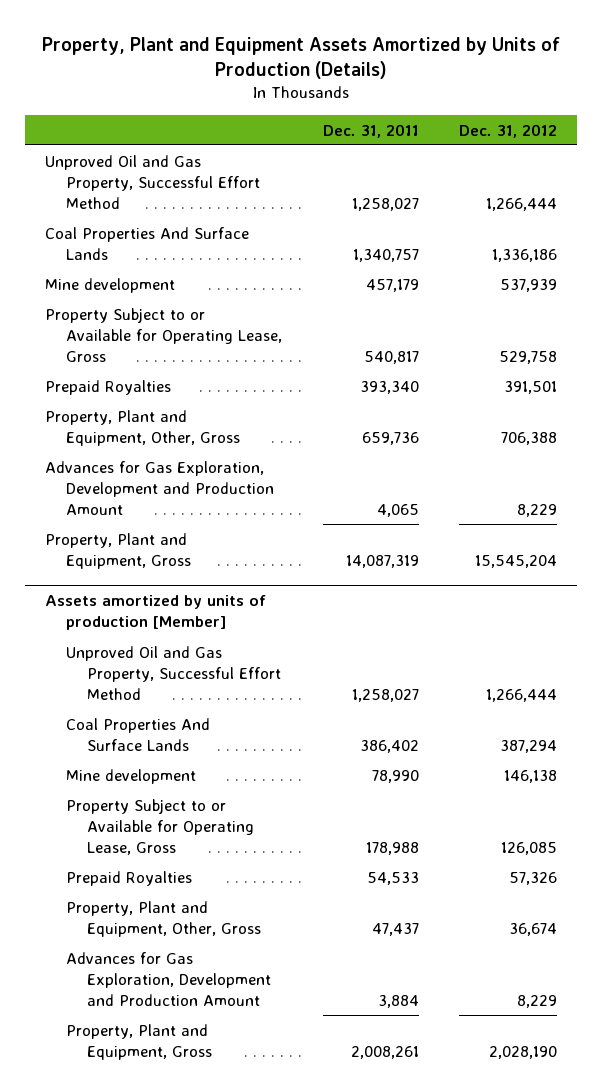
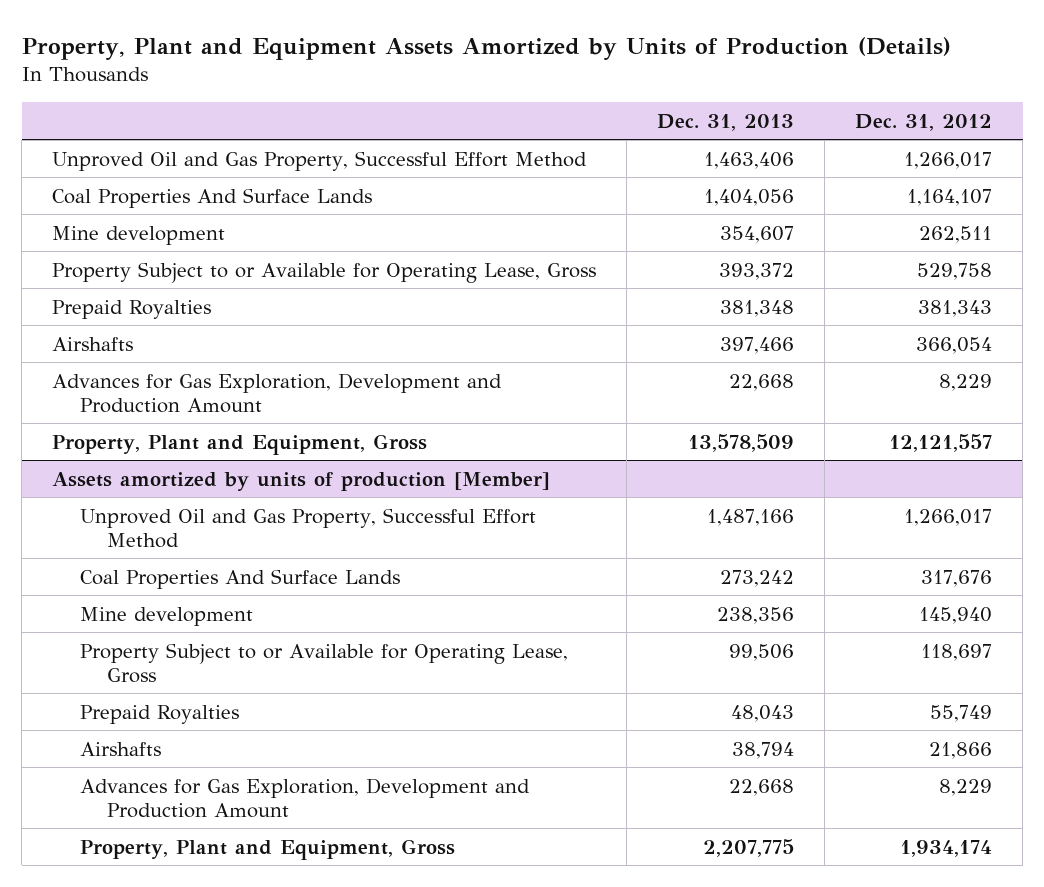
- | Dec. 31, 2011 | Dec. 31, 2012
+ | Dec. 31, 2013 | Dec. 31, 2012
- Unproved Oil and Gas Property, Successful Effort Method | 1,258,027 | 1,266,444
- Coal Properties And Surface Lands | 1,340,757 | 1,336,186
- Mine development | 457,179 | 537,939
+ Unproved Oil and Gas Property, Successful Effort Method | 1,463,406 | 1,266,017
+ Coal Properties And Surface Lands | 1,404,056 | 1,164,107
+ Mine development | 354,607 | 262,511
- Prepaid Royalties | 393,340 | 391,501
- Property, Plant and Equipment, Other, Gross | 659,736 | 706,388
+ Prepaid Royalties | 381,348 | 381,343
+ Airshafts | 397,466 | 366,054
- Property, Plant and Equipment, Gross | 14,087,319 | 15,545,204
+ Property, Plant and Equipment, Gross | 13,578,509 | 12,121,557
@ Assets amortized by units of production [Member]
- Unproved Oil and Gas Property, Successful Effort Method | 1,258,027 | 1,266,444
- Coal Properties And Surface Lands | 386,402 | 387,294
- Mine development | 78,990 | 146,138
- Property Subject to or Available for Operating Lease, Gross | 178,988 | 126,085
- Prepaid Royalties | 54,533 | 57,326
- Property, Plant and Equipment, Other, Gross | 47,437 | 36,674
+ Unproved Oil and Gas Property, Successful Effort Method | 1,487,166 | 1,266,017
+ Coal Properties And Surface Lands | 273,242 | 317,676
+ Mine development | 238,356 | 145,940
+ Property Subject to or Available for Operating Lease, Gross | 99,506 | 118,697
+ Prepaid Royalties | 48,043 | 55,749
+ Airshafts | 38,794 | 21,866
- Property, Plant and Equipment, Gross | 2,008,261 | 2,028,190
+ Property, Plant and Equipment, Gross | 2,207,775 | 1,934,174

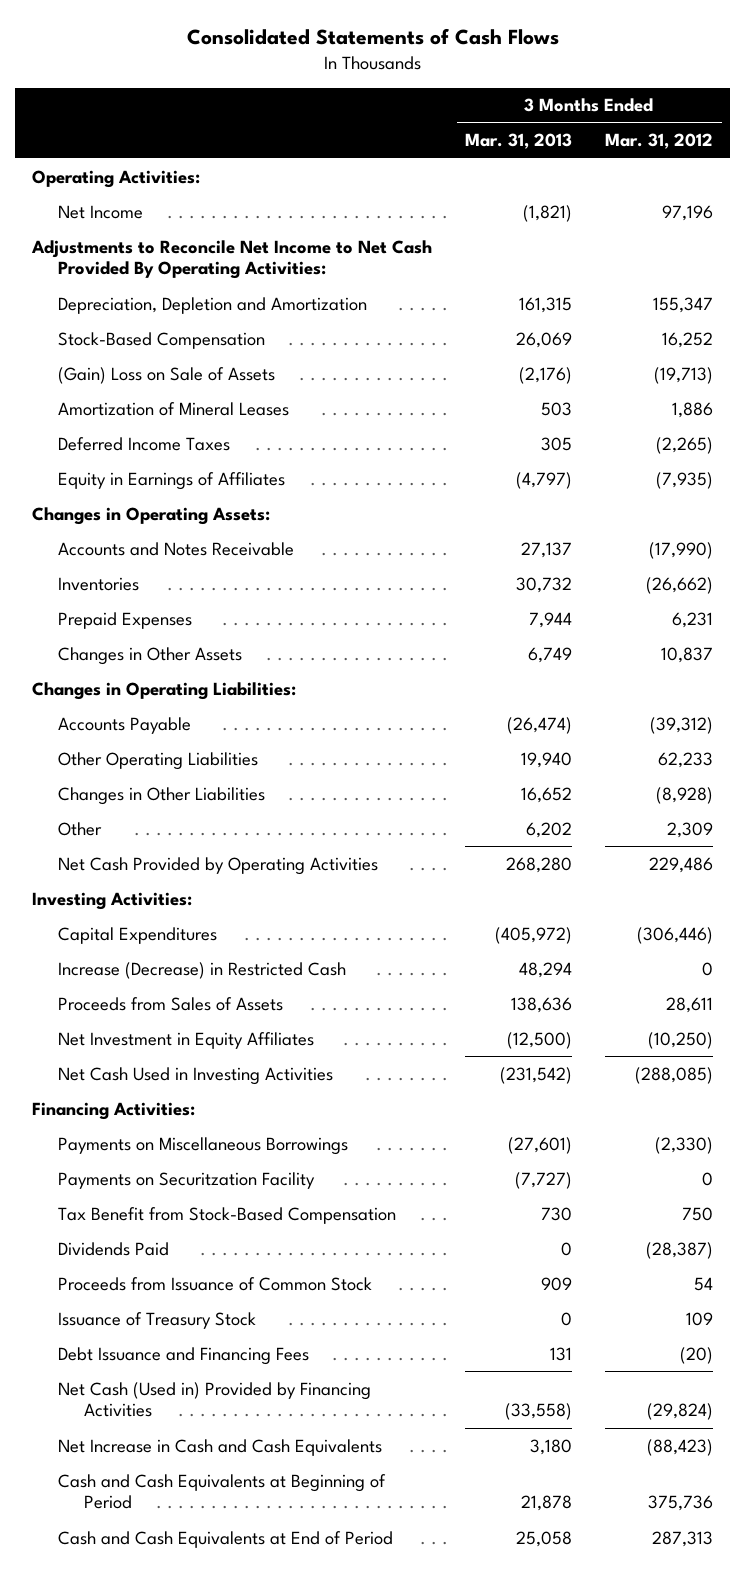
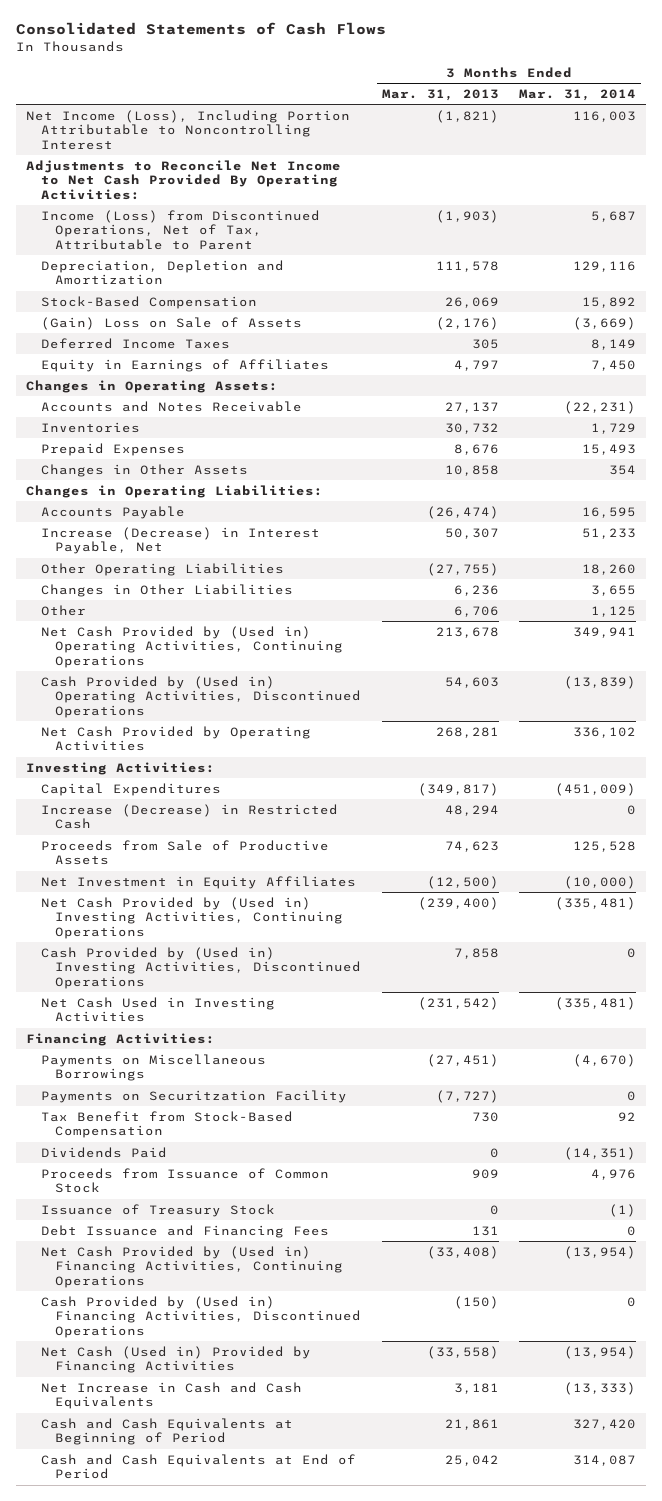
- | 3 Months Ended Mar. 31, 2013 | 3 Months Ended Mar. 31, 2012
+ | 3 Months Ended Mar. 31, 2013 | 3 Months Ended Mar. 31, 2014
- Operating Activities:
- Net Income | (1,821) | 97,196
+ Net Income (Loss), Including Portion Attributable to Noncontrolling Interest | (1,821) | 116,003
- Depreciation, Depletion and Amortization | 161,315 | 155,347
+ Income (Loss) from Discontinued Operations, Net of Tax, Attributable to Parent | (1,903) | 5,687
+ Depreciation, Depletion and Amortization | 111,578 | 129,116
- Amortization of Mineral Leases | 503 | 1,886
- Equity in Earnings of Affiliates | (4,797) | (7,935)
+ Equity in Earnings of Affiliates | 4,797 | 7,450
- Prepaid Expenses | 7,944 | 6,231
- Changes in Other Assets | 6,749 | 10,837
+ Prepaid Expenses | 8,676 | 15,493
+ Changes in Other Assets | 10,858 | 354
- Other Operating Liabilities | 19,940 | 62,233
- Changes in Other Liabilities | 16,652 | (8,928)
- Other | 6,202 | 2,309
- Net Cash Provided by Operating Activities | 268,280 | 229,486
+ Increase (Decrease) in Interest Payable, Net | 50,307 | 51,233
+ Other Operating Liabilities | (27,755) | 18,260
+ Changes in Other Liabilities | 6,236 | 3,655
+ Other | 6,706 | 1,125
+ Net Cash Provided by (Used in) Operating Activities, Continuing Operations | 213,678 | 349,941
+ Cash Provided by (Used in) Operating Activities, Discontinued Operations | 54,603 | (13,839)
+ Net Cash Provided by Operating Activities | 268,281 | 336,102
- Capital Expenditures | (405,972) | (306,446)
+ Capital Expenditures | (349,817) | (451,009)
- Proceeds from Sales of Assets | 138,636 | 28,611
+ Proceeds from Sale of Productive Assets | 74,623 | 125,528
+ Net Cash Provided by (Used in) Investing Activities, Continuing Operations | (239,400) | (335,481)
+ Cash Provided by (Used in) Investing Activities, Discontinued Operations | 7,858 | 0
- Payments on Miscellaneous Borrowings | (27,601) | (2,330)
+ Payments on Miscellaneous Borrowings | (27,451) | (4,670)
+ Net Cash Provided by (Used in) Financing Activities, Continuing Operations | (33,408) | (13,954)
+ Cash Provided by (Used in) Financing Activities, Discontinued Operations | (150) | 0
- Net Increase in Cash and Cash Equivalents | 3,180 | (88,423)
- Cash and Cash Equivalents at Beginning of Period | 21,878 | 375,736
- Cash and Cash Equivalents at End of Period | 25,058 | 287,313
+ Net Increase in Cash and Cash Equivalents | 3,181 | (13,333)
+ Cash and Cash Equivalents at Beginning of Period | 21,861 | 327,420
+ Cash and Cash Equivalents at End of Period | 25,042 | 314,087

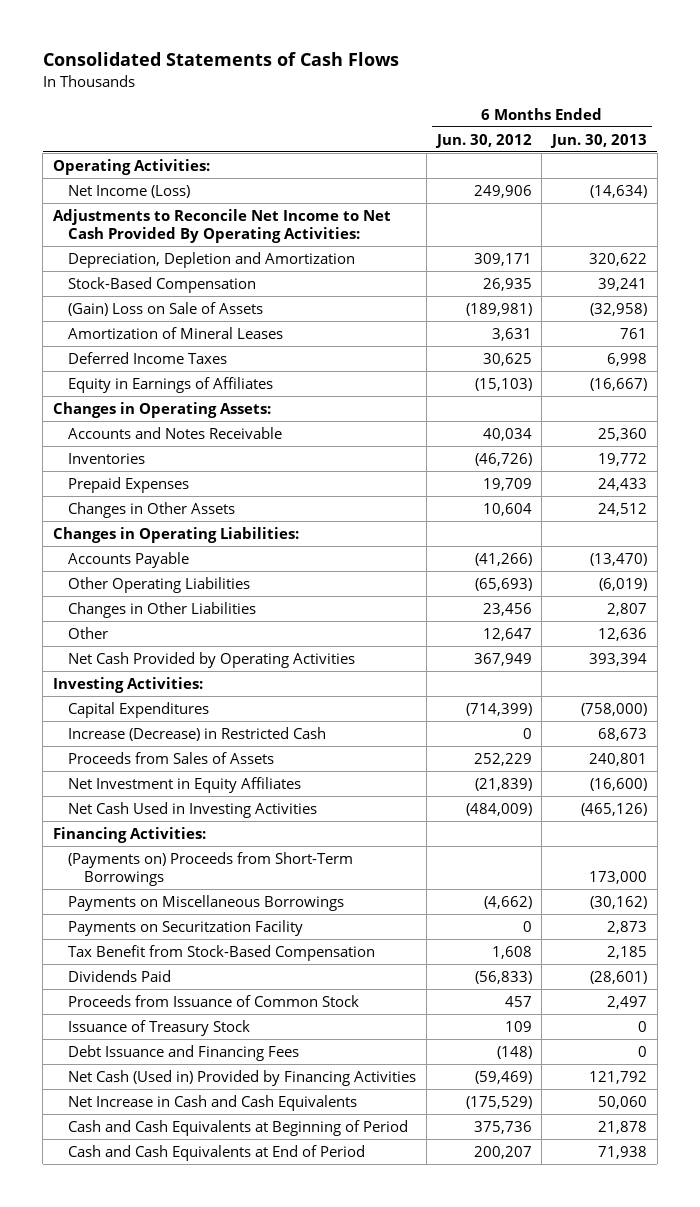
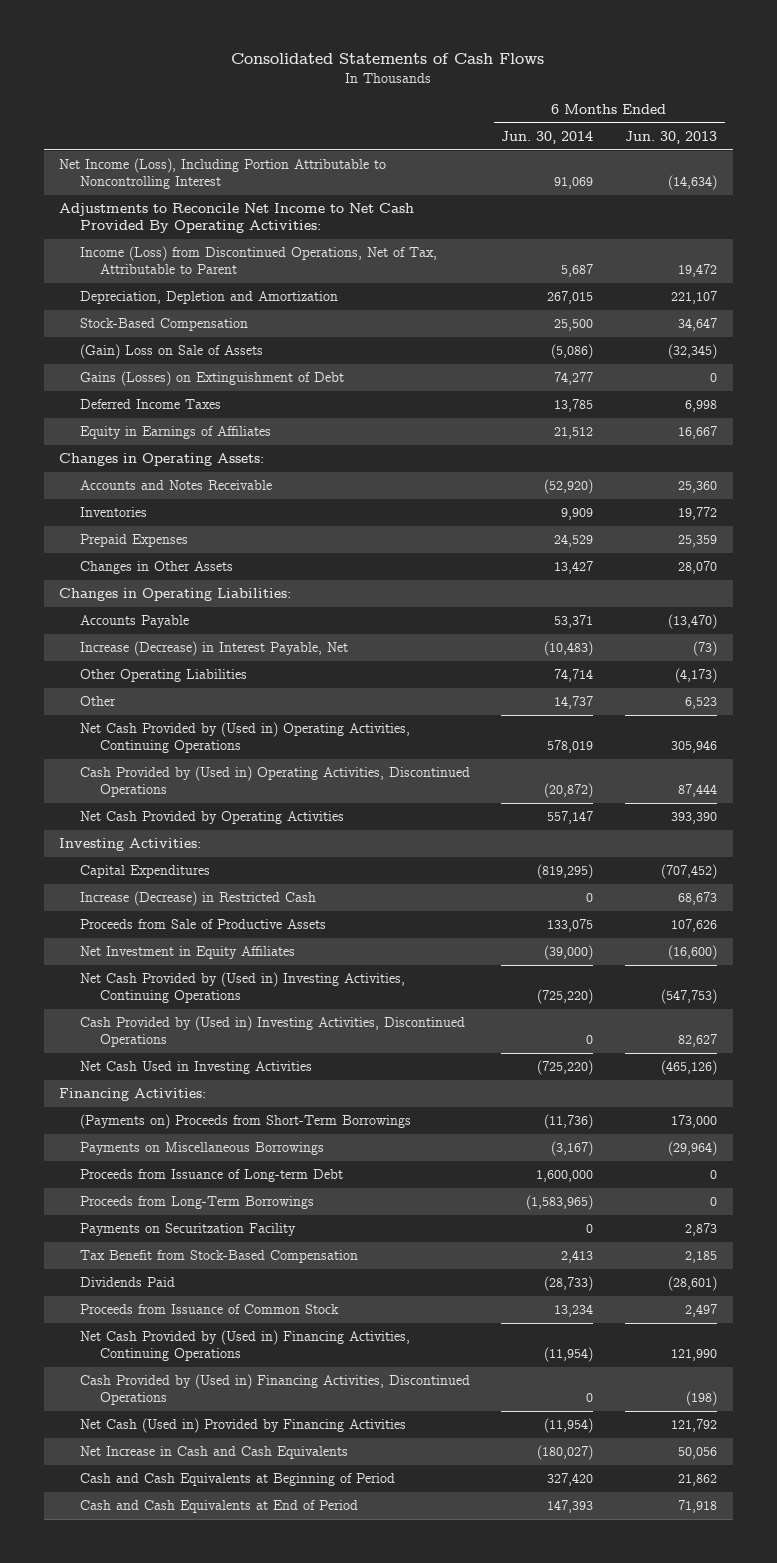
- | 6 Months Ended Jun. 30, 2012 | 6 Months Ended Jun. 30, 2013
+ | 6 Months Ended Jun. 30, 2014 | 6 Months Ended Jun. 30, 2013
- Operating Activities:
- Net Income (Loss) | 249,906 | (14,634)
+ Net Income (Loss), Including Portion Attributable to Noncontrolling Interest | 91,069 | (14,634)
- Depreciation, Depletion and Amortization | 309,171 | 320,622
- Stock-Based Compensation | 26,935 | 39,241
- (Gain) Loss on Sale of Assets | (189,981) | (32,958)
- Amortization of Mineral Leases | 3,631 | 761
+ Income (Loss) from Discontinued Operations, Net of Tax, Attributable to Parent | 5,687 | 19,472
+ Depreciation, Depletion and Amortization | 267,015 | 221,107
+ Stock-Based Compensation | 25,500 | 34,647
+ (Gain) Loss on Sale of Assets | (5,086) | (32,345)
+ Gains (Losses) on Extinguishment of Debt | 74,277 | 0
- Equity in Earnings of Affiliates | (15,103) | (16,667)
+ Equity in Earnings of Affiliates | 21,512 | 16,667
- Prepaid Expenses | 19,709 | 24,433
- Changes in Other Assets | 10,604 | 24,512
+ Prepaid Expenses | 24,529 | 25,359
+ Changes in Other Assets | 13,427 | 28,070
- Other Operating Liabilities | (65,693) | (6,019)
- Changes in Other Liabilities | 23,456 | 2,807
- Other | 12,647 | 12,636
- Net Cash Provided by Operating Activities | 367,949 | 393,394
+ Increase (Decrease) in Interest Payable, Net | (10,483) | (73)
+ Other Operating Liabilities | 74,714 | (4,173)
+ Other | 14,737 | 6,523
+ Net Cash Provided by (Used in) Operating Activities, Continuing Operations | 578,019 | 305,946
+ Cash Provided by (Used in) Operating Activities, Discontinued Operations | (20,872) | 87,444
+ Net Cash Provided by Operating Activities | 557,147 | 393,390
- Capital Expenditures | (714,399) | (758,000)
+ Capital Expenditures | (819,295) | (707,452)
- Proceeds from Sales of Assets | 252,229 | 240,801
+ Proceeds from Sale of Productive Assets | 133,075 | 107,626
+ Net Cash Provided by (Used in) Investing Activities, Continuing Operations | (725,220) | (547,753)
+ Cash Provided by (Used in) Investing Activities, Discontinued Operations | 0 | 82,627
- Payments on Miscellaneous Borrowings | (4,662) | (30,162)
+ Payments on Miscellaneous Borrowings | (3,167) | (29,964)
+ Proceeds from Issuance of Long-term Debt | 1,600,000 | 0
+ Proceeds from Long-Term Borrowings | (1,583,965) | 0
- Issuance of Treasury Stock | 109 | 0
- Debt Issuance and Financing Fees | (148) | 0
+ Net Cash Provided by (Used in) Financing Activities, Continuing Operations | (11,954) | 121,990
+ Cash Provided by (Used in) Financing Activities, Discontinued Operations | 0 | (198)
- Net Increase in Cash and Cash Equivalents | (175,529) | 50,060
- Cash and Cash Equivalents at Beginning of Period | 375,736 | 21,878
- Cash and Cash Equivalents at End of Period | 200,207 | 71,938
+ Net Increase in Cash and Cash Equivalents | (180,027) | 50,056
+ Cash and Cash Equivalents at Beginning of Period | 327,420 | 21,862
+ Cash and Cash Equivalents at End of Period | 147,393 | 71,918

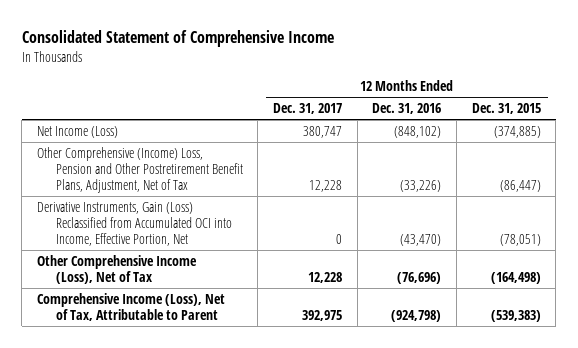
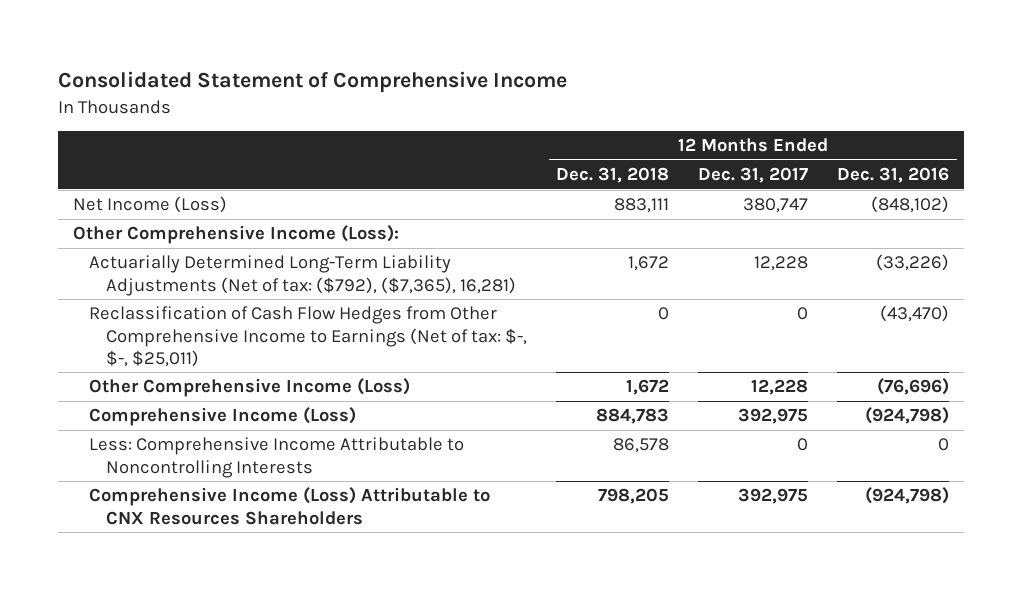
- | 12 Months Ended Dec. 31, 2017 | 12 Months Ended Dec. 31, 2016 | 12 Months Ended Dec. 31, 2015
+ | 12 Months Ended Dec. 31, 2018 | 12 Months Ended Dec. 31, 2017 | 12 Months Ended Dec. 31, 2016
- Other Comprehensive (Income) Loss, Pension and Other Postretirement Benefit Plans, Adjustment, Net of Tax | 12,228 | (33,226) | (86,447)
- Derivative Instruments, Gain (Loss) Reclassified from Accumulated OCI into Income, Effective Portion, Net | 0 | (43,470) | (78,051)
- Other Comprehensive Income (Loss), Net of Tax | 12,228 | (76,696) | (164,498)
- Comprehensive Income (Loss), Net of Tax, Attributable to Parent | 392,975 | (924,798) | (539,383)
+ Other Comprehensive Income (Loss):
+ Actuarially Determined Long-Term Liability Adjustments (Net of tax: ($792), ($7,365), 16,281) | 1,672 | 12,228 | (33,226)
+ Reclassification of Cash Flow Hedges from Other Comprehensive Income to Earnings (Net of tax: $-, $-, $25,011) | 0 | 0 | (43,470)
+ Other Comprehensive Income (Loss) | 1,672 | 12,228 | (76,696)
+ Comprehensive Income (Loss) | 884,783 | 392,975 | (924,798)
+ Less: Comprehensive Income Attributable to Noncontrolling Interests | 86,578 | 0 | 0
+ Comprehensive Income (Loss) Attributable to CNX Resources Shareholders | 798,205 | 392,975 | (924,798)

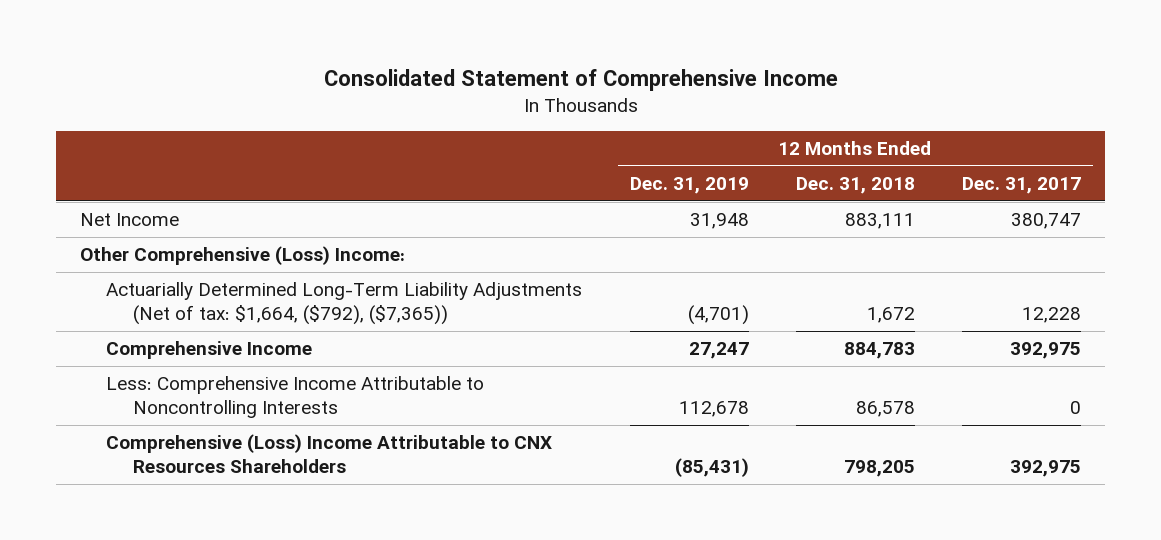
- | 12 Months Ended Dec. 31, 2018 | 12 Months Ended Dec. 31, 2017 | 12 Months Ended Dec. 31, 2016
+ | 12 Months Ended Dec. 31, 2019 | 12 Months Ended Dec. 31, 2018 | 12 Months Ended Dec. 31, 2017
- Net Income (Loss) | 883,111 | 380,747 | (848,102)
- Other Comprehensive Income (Loss):
- Actuarially Determined Long-Term Liability Adjustments (Net of tax: ($792), ($7,365), 16,281) | 1,672 | 12,228 | (33,226)
- Reclassification of Cash Flow Hedges from Other Comprehensive Income to Earnings (Net of tax: $-, $-, $25,011) | 0 | 0 | (43,470)
- Other Comprehensive Income (Loss) | 1,672 | 12,228 | (76,696)
- Comprehensive Income (Loss) | 884,783 | 392,975 | (924,798)
+ Net Income | 31,948 | 883,111 | 380,747
+ Other Comprehensive (Loss) Income:
+ Actuarially Determined Long-Term Liability Adjustments (Net of tax: $1,664, ($792), ($7,365)) | (4,701) | 1,672 | 12,228
+ Comprehensive Income | 27,247 | 884,783 | 392,975
- Comprehensive Income (Loss) Attributable to CNX Resources Shareholders | 798,205 | 392,975 | (924,798)
+ Comprehensive (Loss) Income Attributable to CNX Resources Shareholders | (85,431) | 798,205 | 392,975

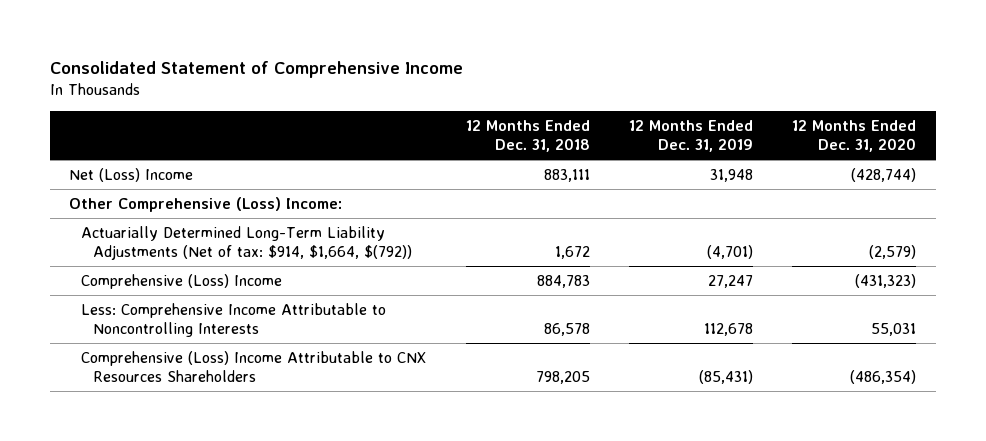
- | 12 Months Ended Dec. 31, 2019 | 12 Months Ended Dec. 31, 2018 | 12 Months Ended Dec. 31, 2017
+ | 12 Months Ended Dec. 31, 2018 | 12 Months Ended Dec. 31, 2019 | 12 Months Ended Dec. 31, 2020
- Net Income | 31,948 | 883,111 | 380,747
+ Net (Loss) Income | 883,111 | 31,948 | (428,744)
- Actuarially Determined Long-Term Liability Adjustments (Net of tax: $1,664, ($792), ($7,365)) | (4,701) | 1,672 | 12,228
- Comprehensive Income | 27,247 | 884,783 | 392,975
+ Actuarially Determined Long-Term Liability Adjustments (Net of tax: $914, $1,664, $(792)) | 1,672 | (4,701) | (2,579)
+ Comprehensive (Loss) Income | 884,783 | 27,247 | (431,323)

